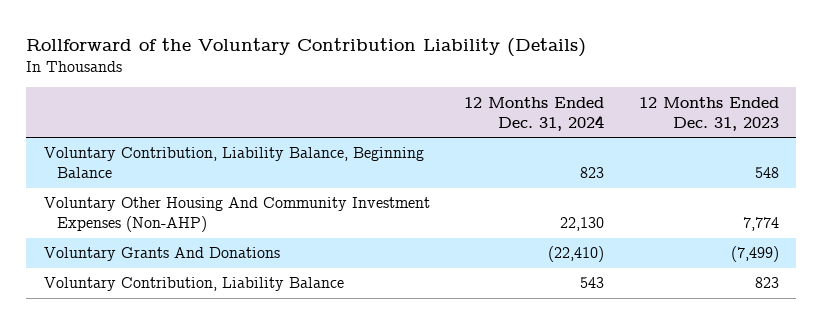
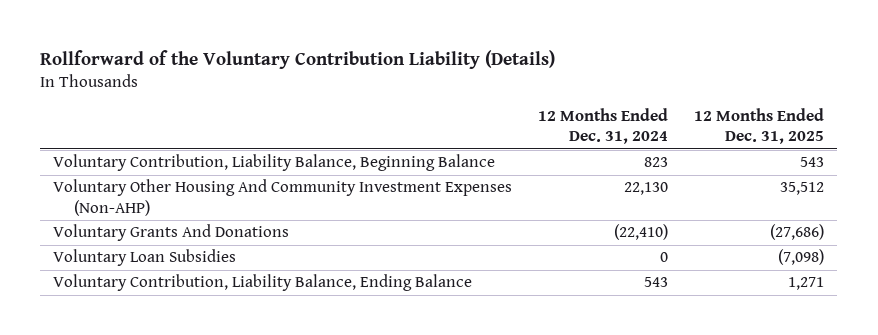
- | 12 Months Ended Dec. 31, 2024 | 12 Months Ended Dec. 31, 2023
+ | 12 Months Ended Dec. 31, 2024 | 12 Months Ended Dec. 31, 2025
- Voluntary Contribution, Liability Balance | 543 | 823
+ Voluntary Loan Subsidies | 0 | (7,098)
+ Voluntary Contribution, Liability Balance, Ending Balance | 543 | 1,271

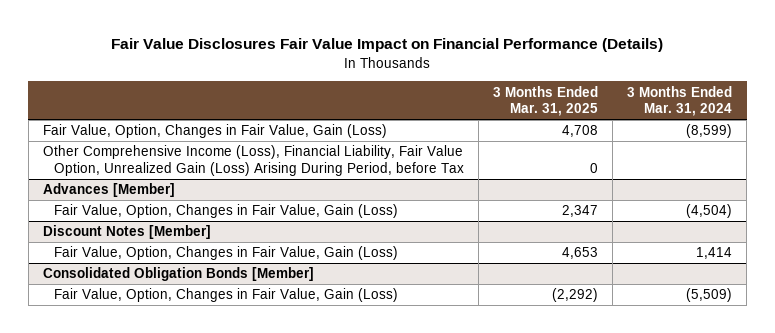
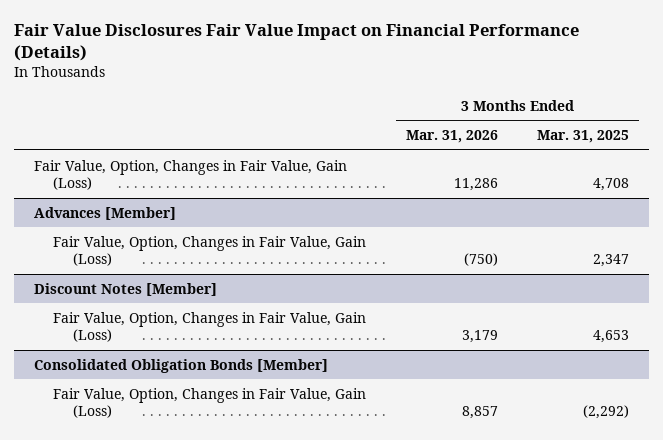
- | 3 Months Ended Mar. 31, 2025 | 3 Months Ended Mar. 31, 2024
+ | 3 Months Ended Mar. 31, 2026 | 3 Months Ended Mar. 31, 2025
- Other Comprehensive Income (Loss), Financial Liability, Fair Value Option, Unrealized Gain (Loss) Arising During Period, before Tax | 0 |

